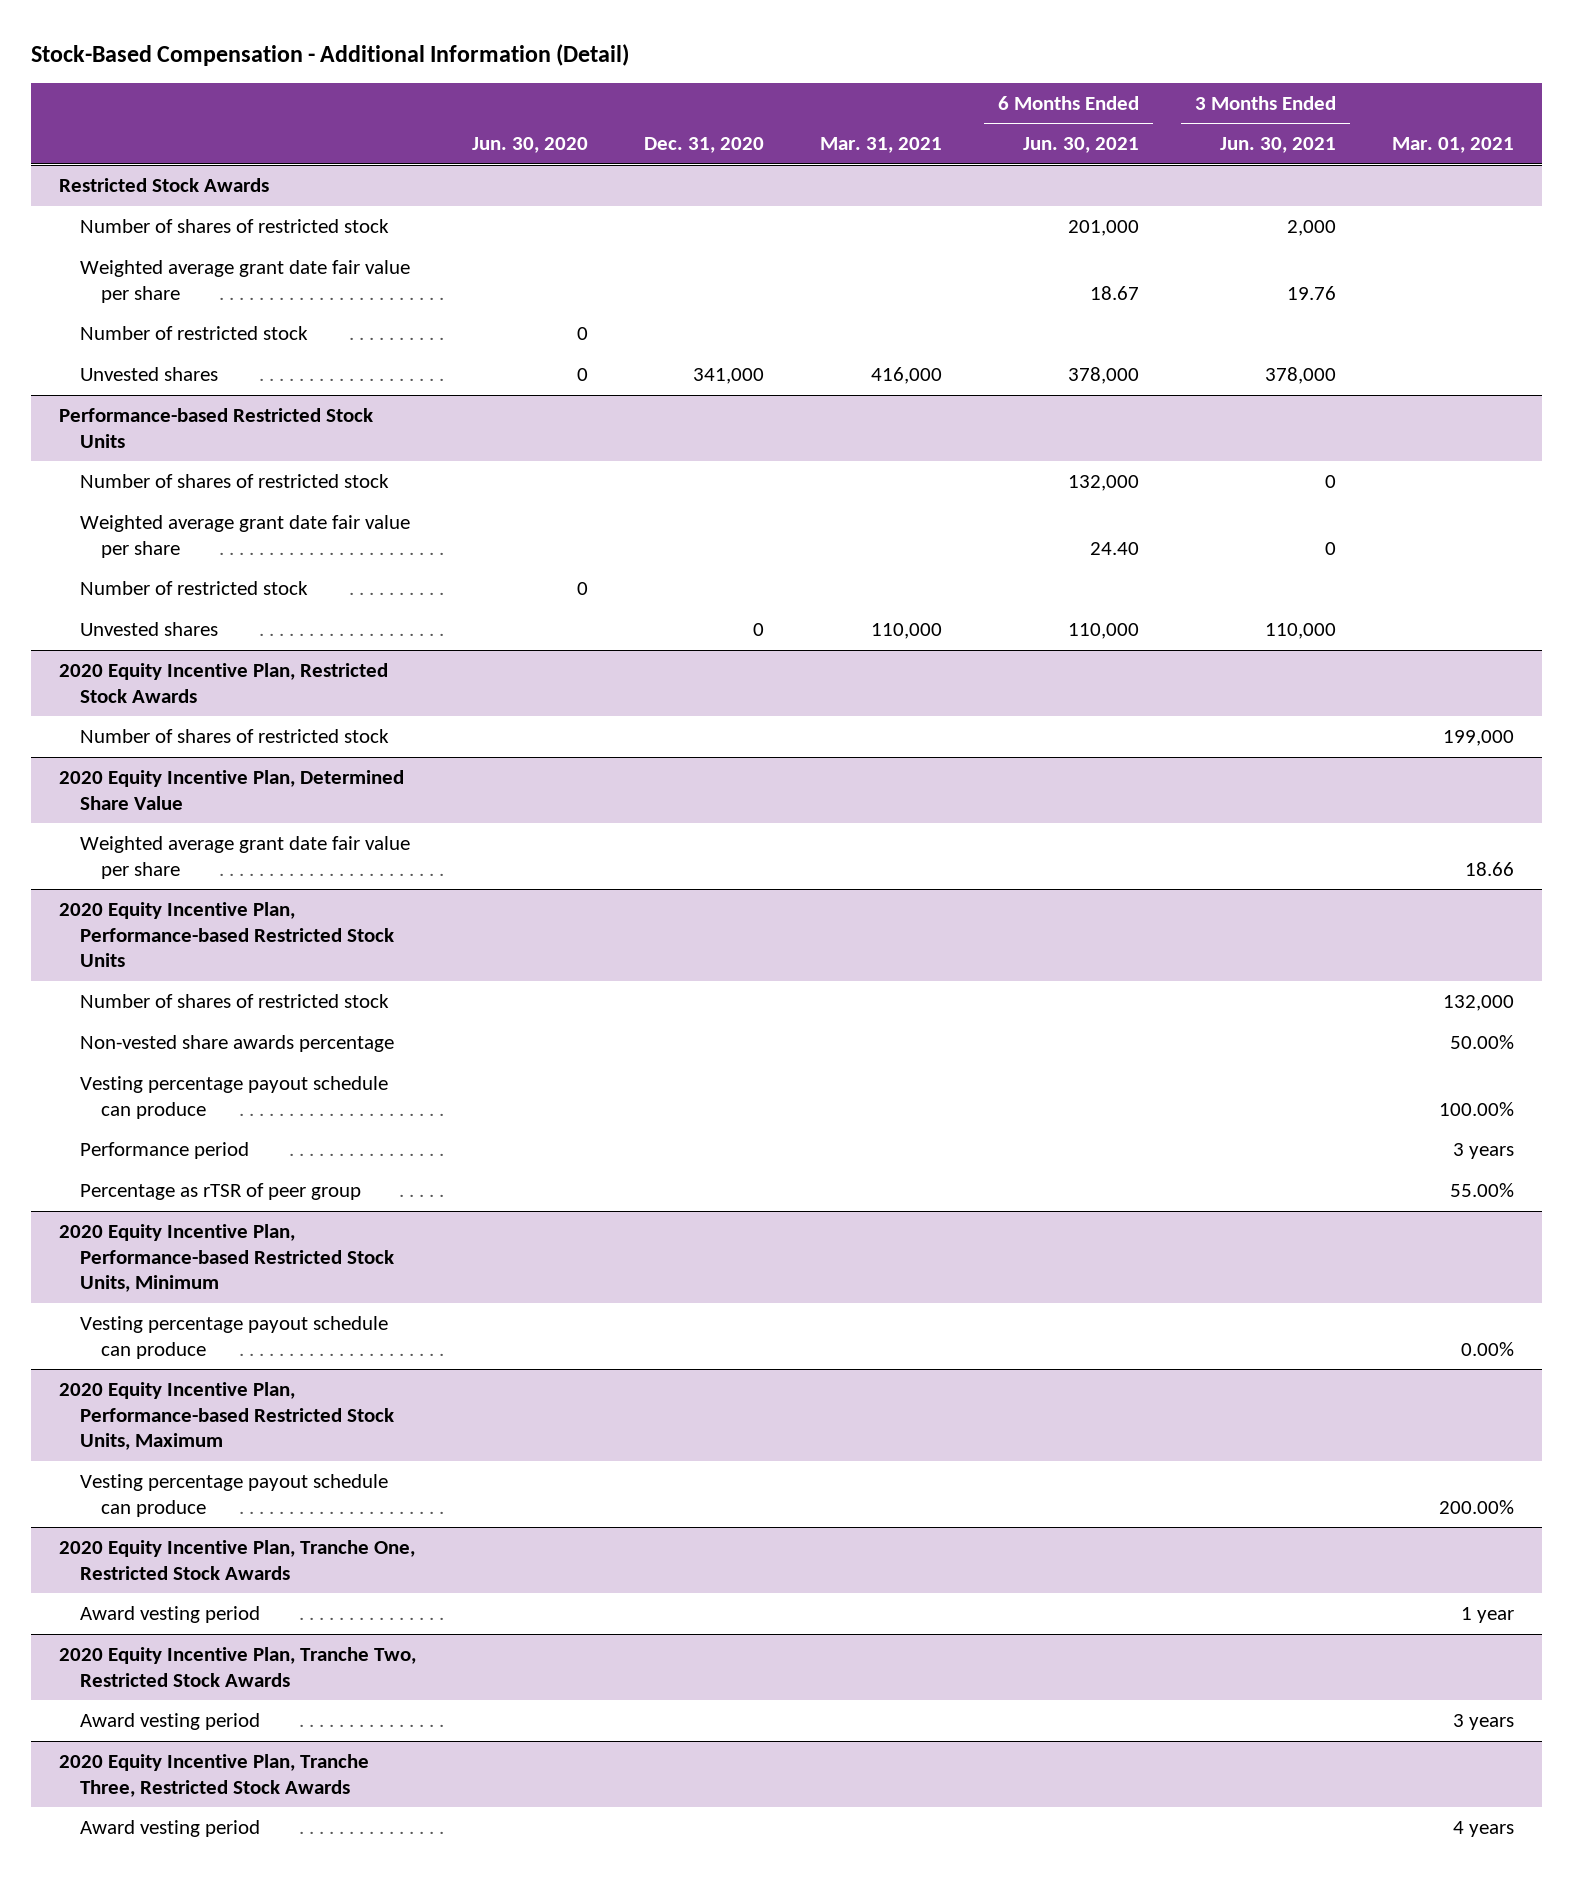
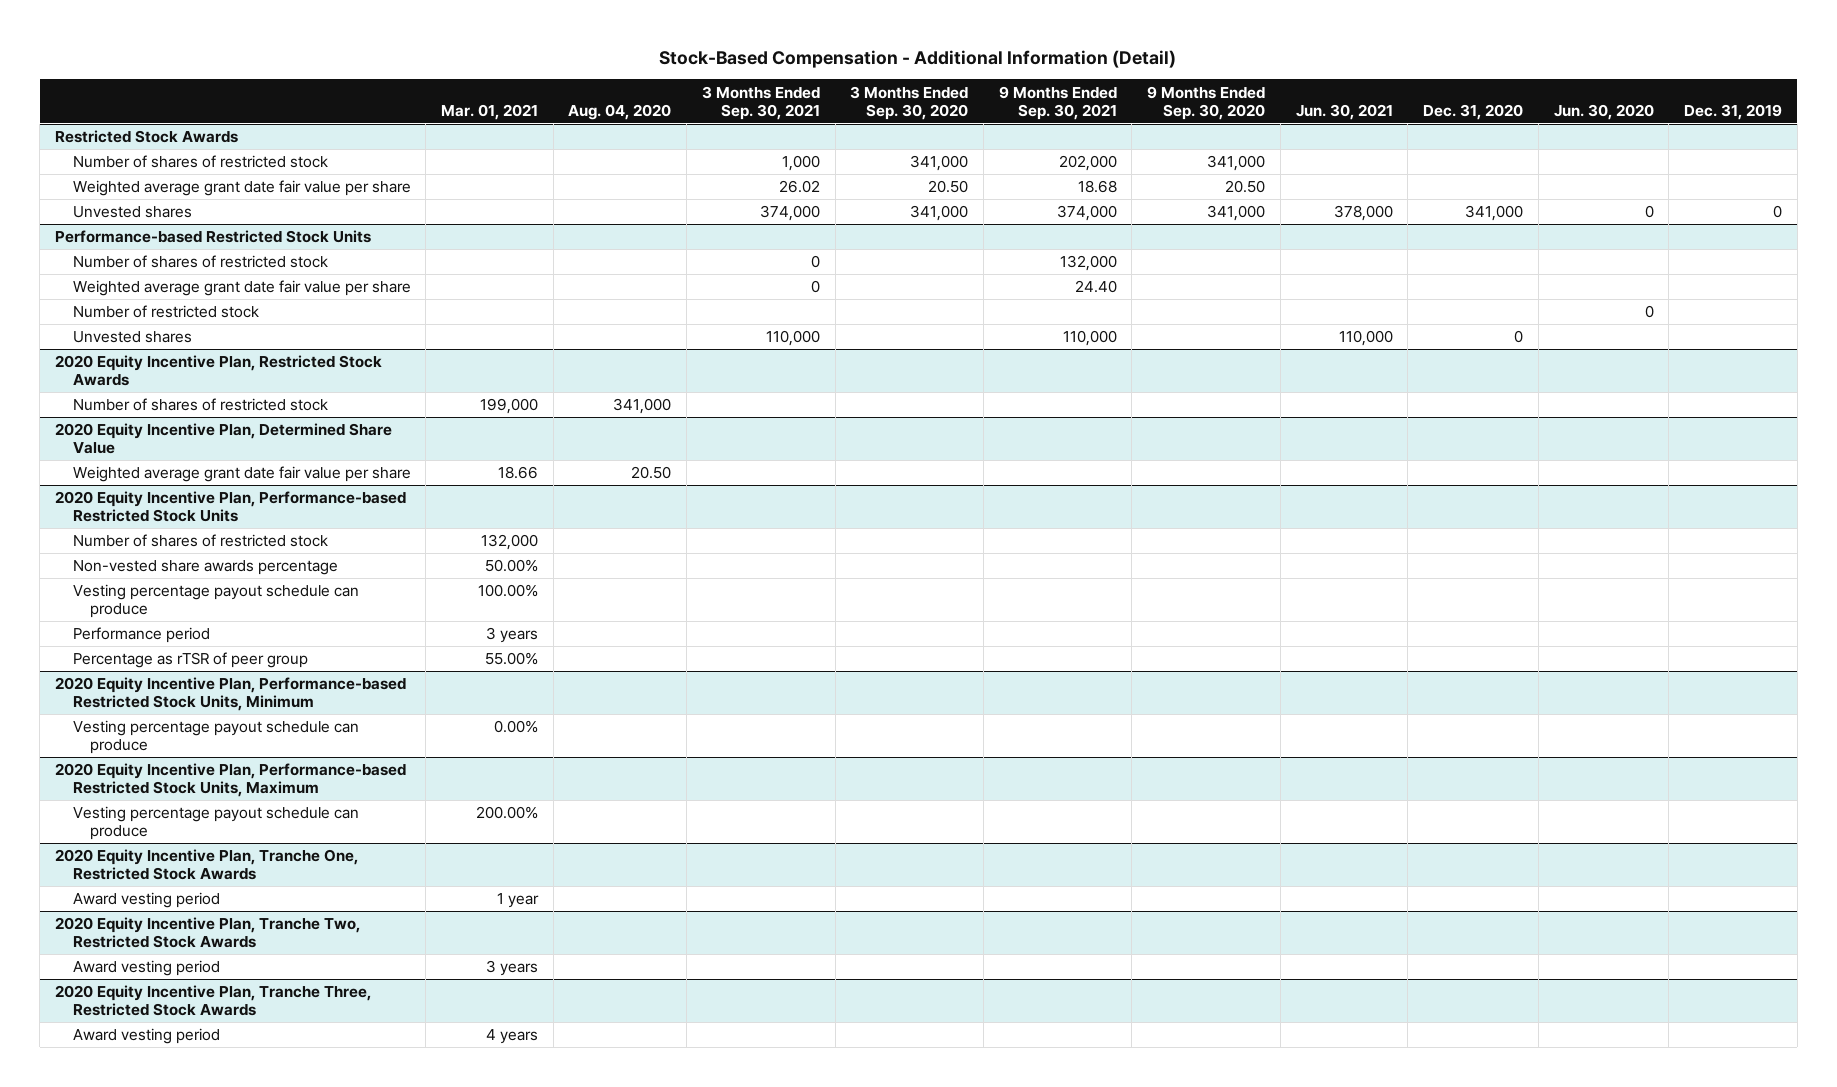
- | Jun. 30, 2020 | Dec. 31, 2020 | Mar. 31, 2021 | 6 Months Ended Jun. 30, 2021 | 3 Months Ended Jun. 30, 2021 | Mar. 01, 2021
+ | Mar. 01, 2021 | Aug. 04, 2020 | 3 Months Ended Sep. 30, 2021 | 3 Months Ended Sep. 30, 2020 | 9 Months Ended Sep. 30, 2021 | 9 Months Ended Sep. 30, 2020 | Jun. 30, 2021 | Dec. 31, 2020 | Jun. 30, 2020 | Dec. 31, 2019
@ Restricted Stock Awards
- Number of restricted stock | 0 | | | | |

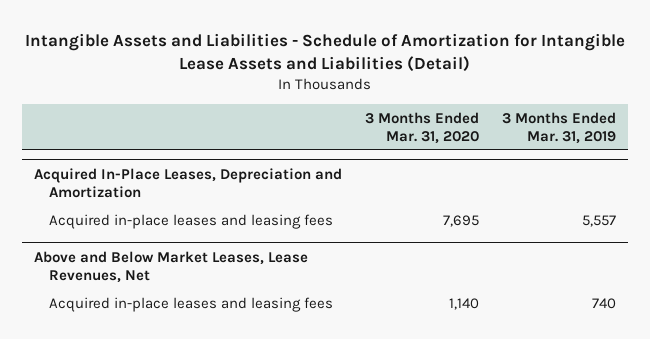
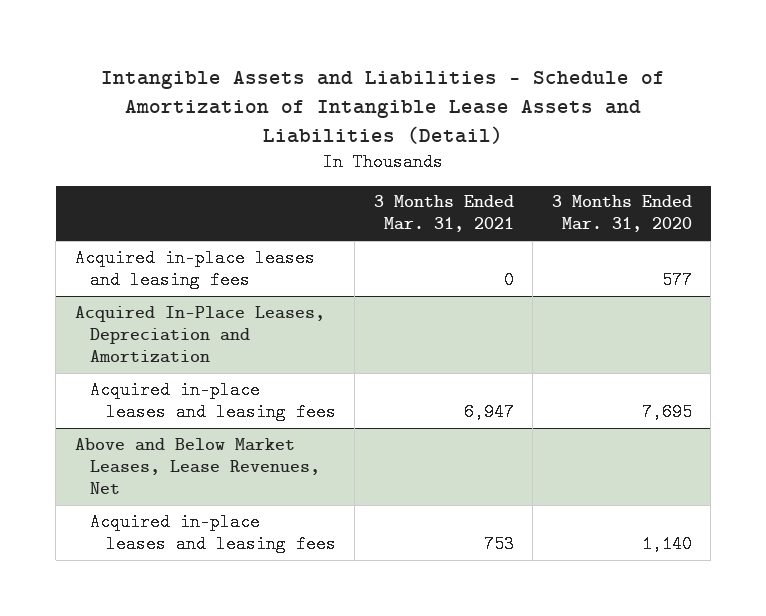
- Intangible Assets and Liabilities - Schedule of Amortization for Intangible Lease Assets and Liabilities (Detail)
+ Intangible Assets and Liabilities - Schedule of Amortization of Intangible Lease Assets and Liabilities (Detail)
- | 3 Months Ended Mar. 31, 2020 | 3 Months Ended Mar. 31, 2019
+ | 3 Months Ended Mar. 31, 2021 | 3 Months Ended Mar. 31, 2020
+ Acquired in-place leases and leasing fees | 0 | 577

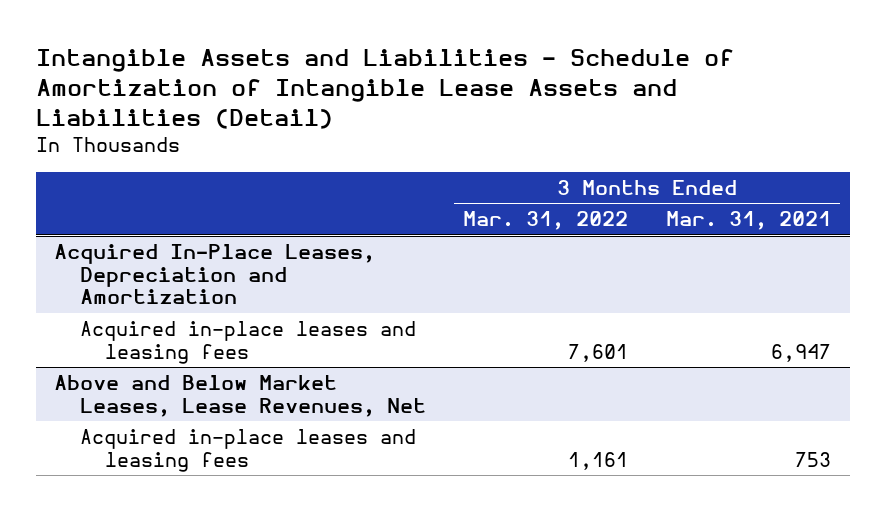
- | 3 Months Ended Mar. 31, 2021 | 3 Months Ended Mar. 31, 2020
+ | 3 Months Ended Mar. 31, 2022 | 3 Months Ended Mar. 31, 2021
- Acquired in-place leases and leasing fees | 0 | 577

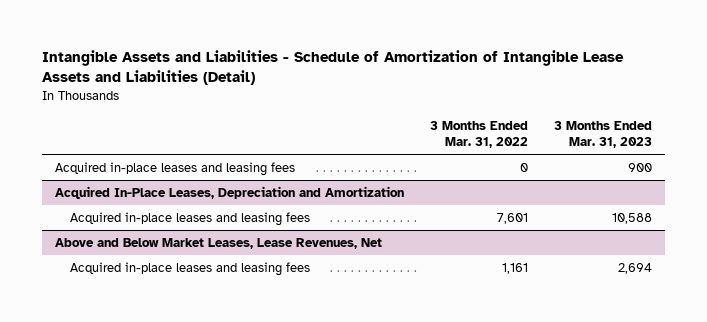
- | 3 Months Ended Mar. 31, 2022 | 3 Months Ended Mar. 31, 2021
+ | 3 Months Ended Mar. 31, 2022 | 3 Months Ended Mar. 31, 2023
+ Acquired in-place leases and leasing fees | 0 | 900

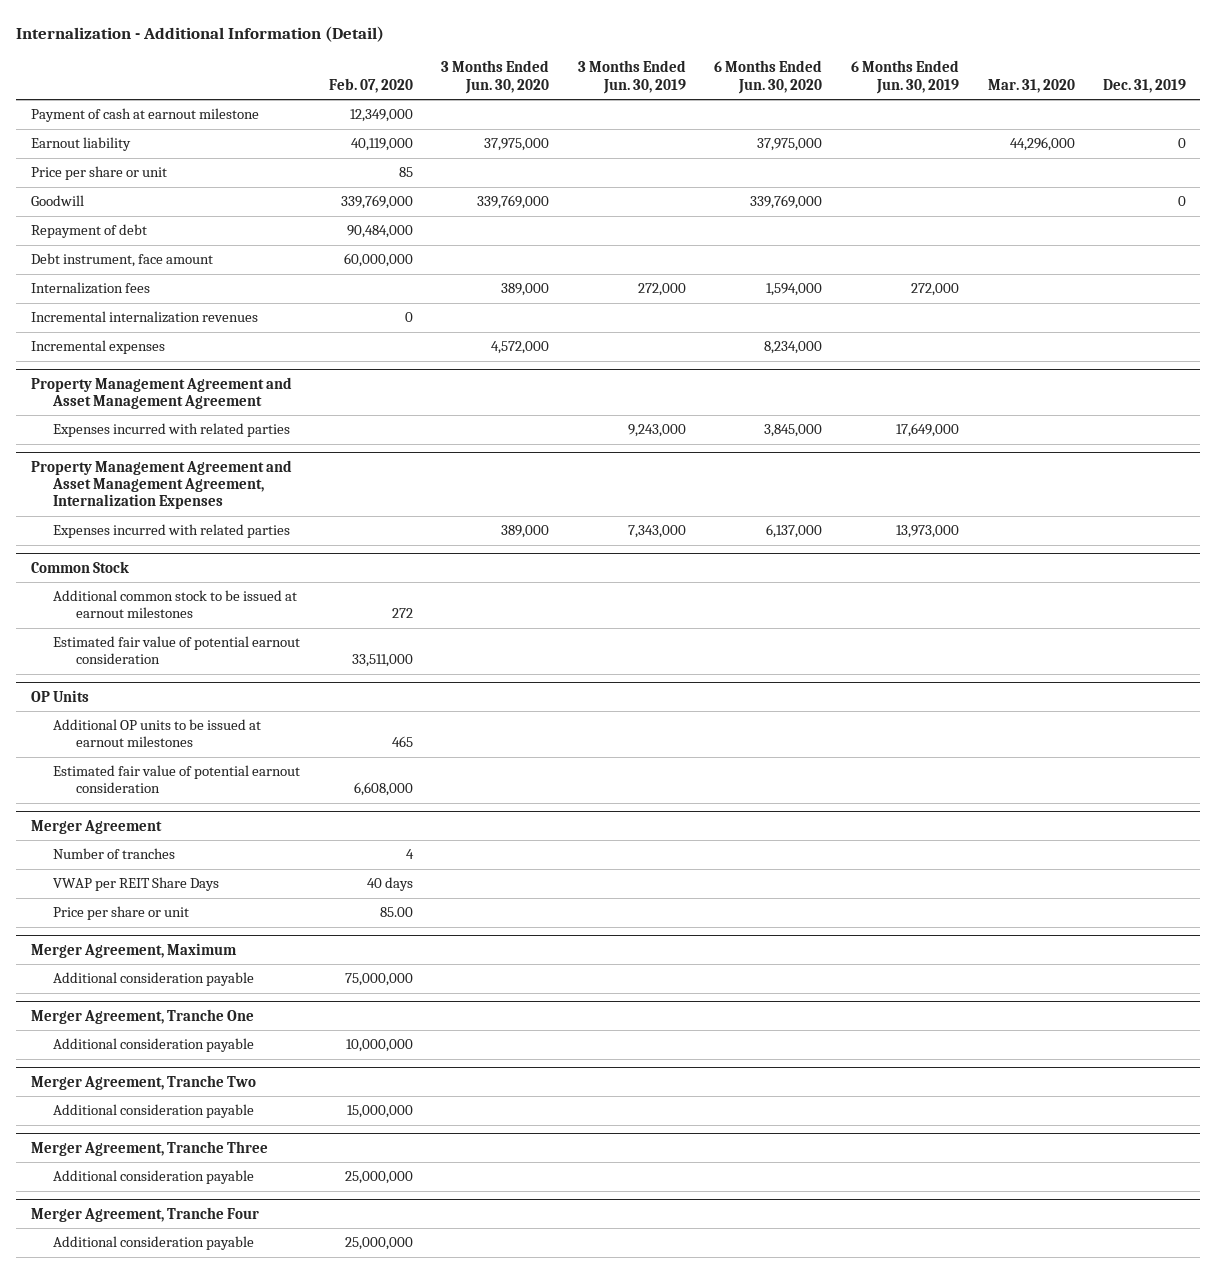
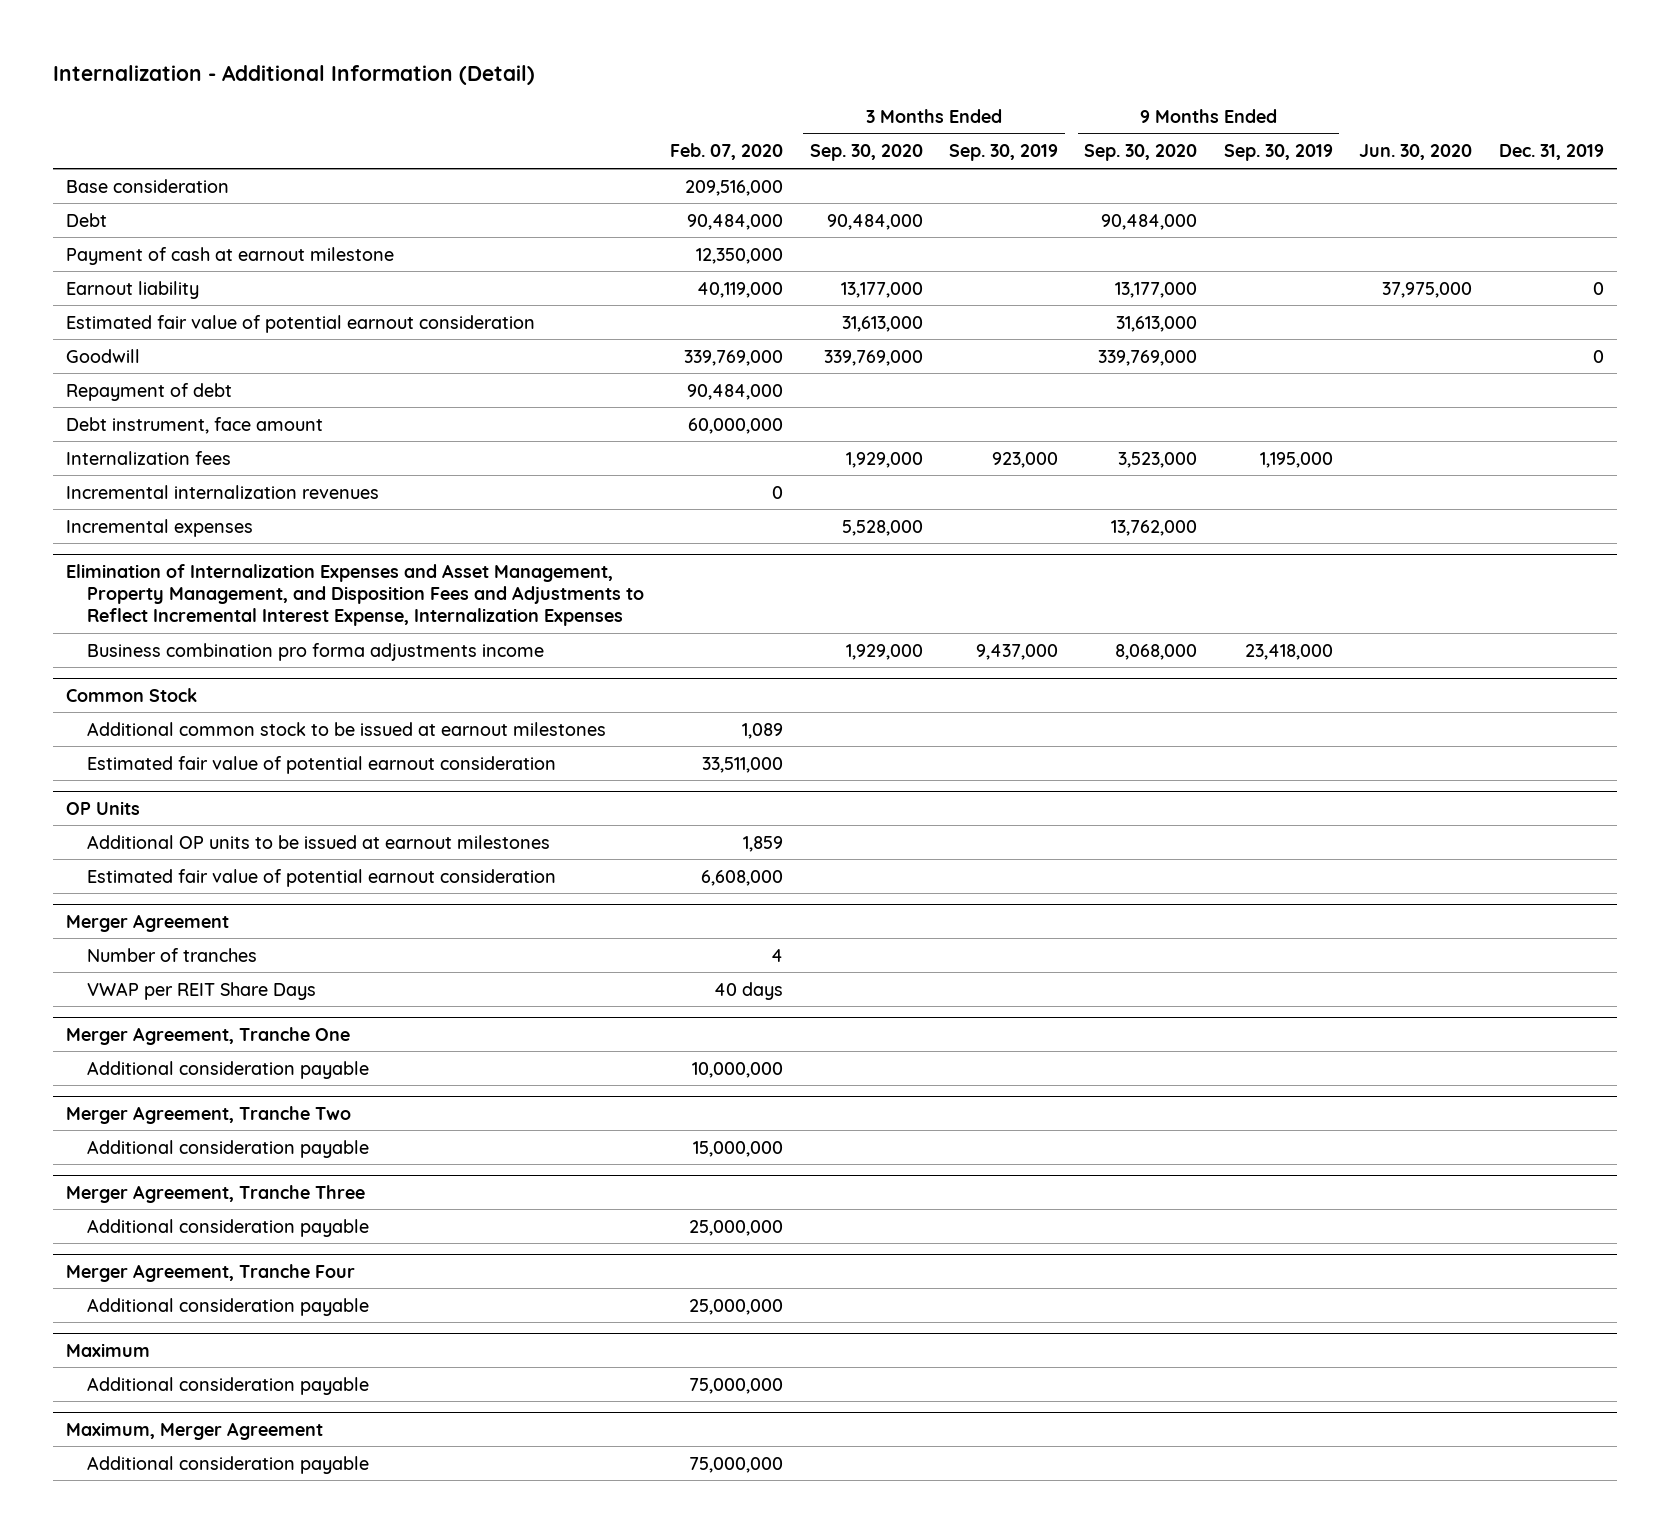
- | Feb. 07, 2020 | 3 Months Ended Jun. 30, 2020 | 3 Months Ended Jun. 30, 2019 | 6 Months Ended Jun. 30, 2020 | 6 Months Ended Jun. 30, 2019 | Mar. 31, 2020 | Dec. 31, 2019
+ | Feb. 07, 2020 | 3 Months Ended Sep. 30, 2020 | 3 Months Ended Sep. 30, 2019 | 9 Months Ended Sep. 30, 2020 | 9 Months Ended Sep. 30, 2019 | Jun. 30, 2020 | Dec. 31, 2019
- Payment of cash at earnout milestone | 12,349,000 | | | | | |
+ Base consideration | 209,516,000 | | | | | |
+ Debt | 90,484,000 | 90,484,000 | | 90,484,000 | | |
+ Payment of cash at earnout milestone | 12,350,000 | | | | | |
- Price per share or unit | 85 | | | | | |
+ Estimated fair value of potential earnout consideration | | 31,613,000 | | 31,613,000 | | |
- Property Management Agreement and Asset Management Agreement
- Expenses incurred with related parties | | | 9,243,000 | 3,845,000 | 17,649,000 | |
- Property Management Agreement and Asset Management Agreement, Internalization Expenses
- Expenses incurred with related parties | | 389,000 | 7,343,000 | 6,137,000 | 13,973,000 | |
+ Elimination of Internalization Expenses and Asset Management, Property Management, and Disposition Fees and Adjustments to Reflect Incremental Interest Expense, Internalization Expenses
+ Business combination pro forma adjustments income | | 1,929,000 | 9,437,000 | 8,068,000 | 23,418,000 | |
@ Common Stock
- Additional common stock to be issued at earnout milestones | 272 | | | | | |
+ Additional common stock to be issued at earnout milestones | 1,089 | | | | | |
@ OP Units
- Additional OP units to be issued at earnout milestones | 465 | | | | | |
+ Additional OP units to be issued at earnout milestones | 1,859 | | | | | |
@ Merger Agreement
- Price per share or unit | 85.00 | | | | | |
- Merger Agreement, Maximum
- Additional consideration payable | 75,000,000 | | | | | |
+ Maximum
+ Additional consideration payable | 75,000,000 | | | | | |
+ Maximum, Merger Agreement
+ Additional consideration payable | 75,000,000 | | | | | |

